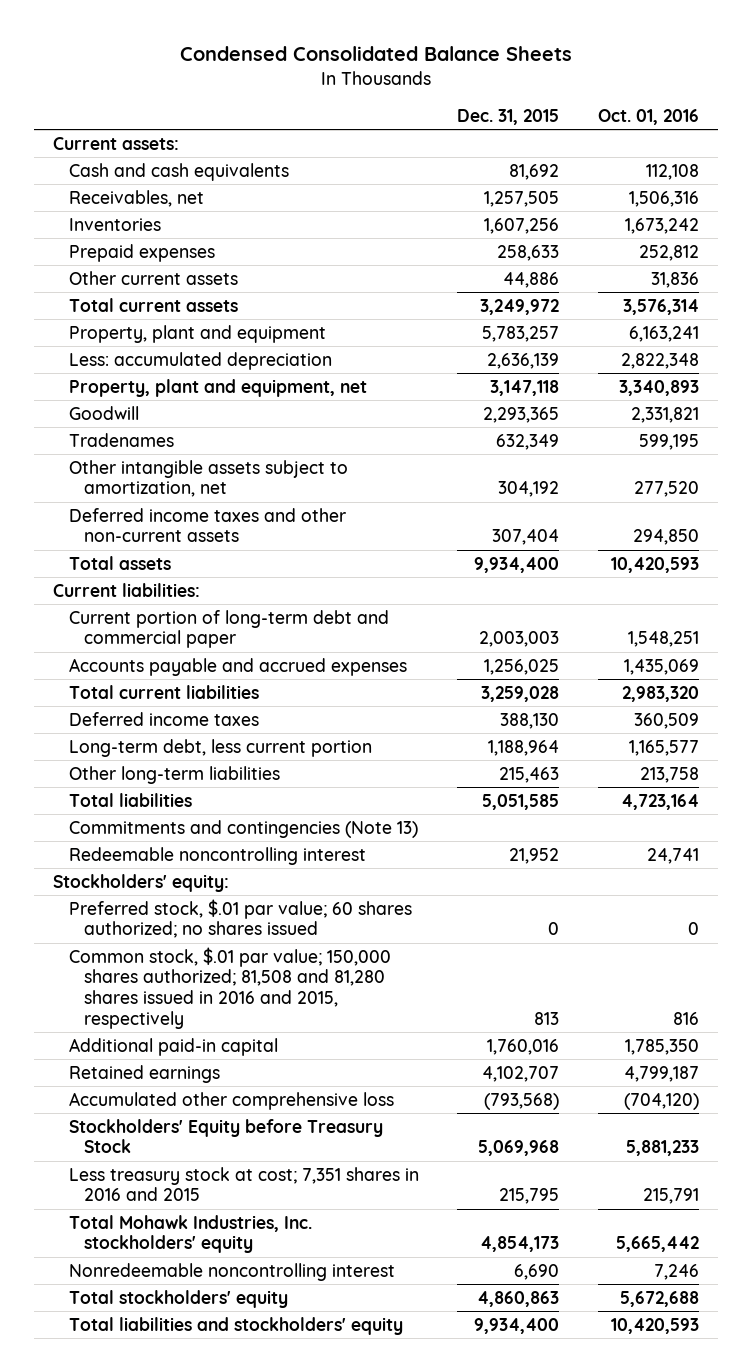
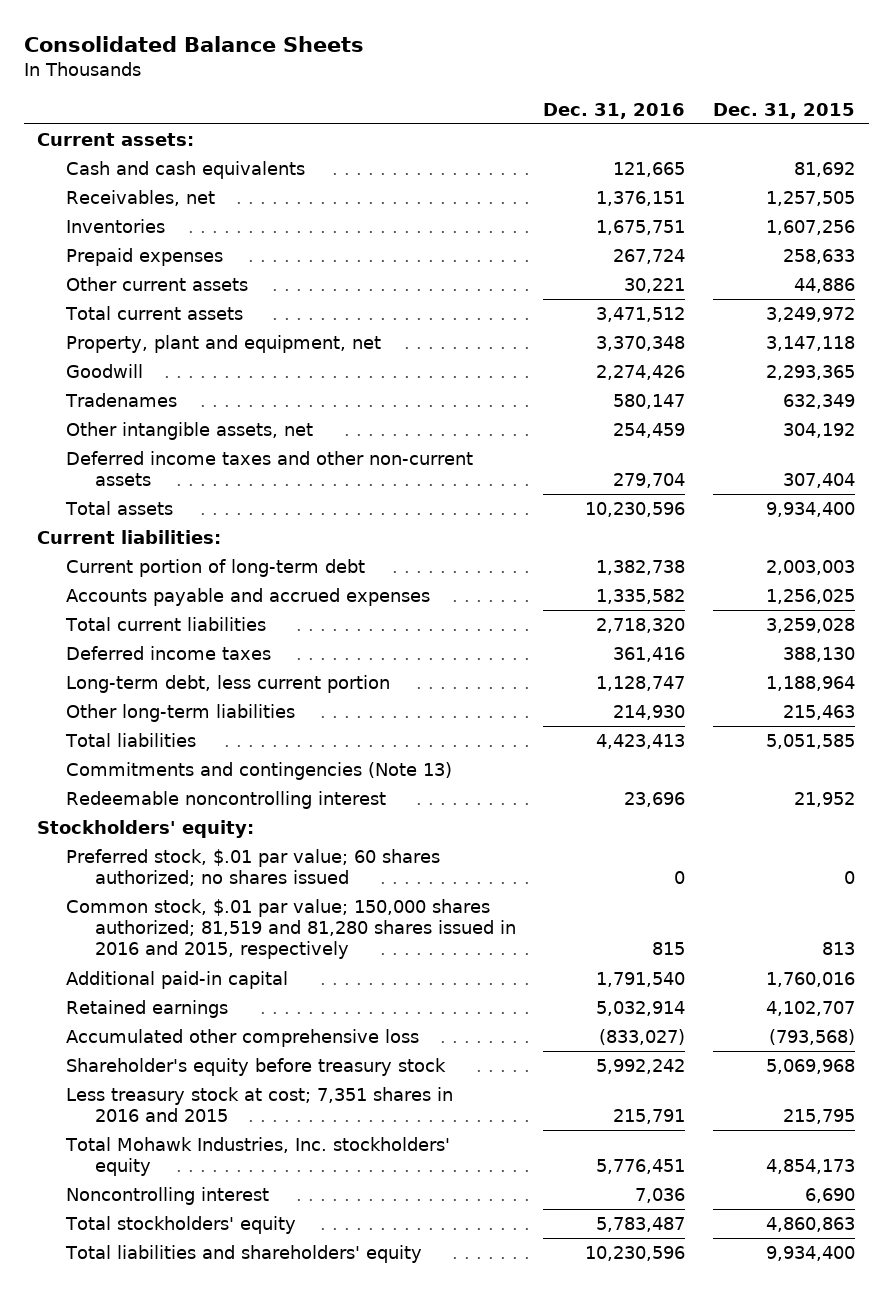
- Condensed Consolidated Balance Sheets
+ Consolidated Balance Sheets
- | Dec. 31, 2015 | Oct. 01, 2016
+ | Dec. 31, 2016 | Dec. 31, 2015
- Property, plant and equipment | 5,783,257 | 6,163,241
- Less: accumulated depreciation | 2,636,139 | 2,822,348
- Other intangible assets subject to amortization, net | 304,192 | 277,520
+ Other intangible assets, net | 254,459 | 304,192
- Current portion of long-term debt and commercial paper | 2,003,003 | 1,548,251
+ Current portion of long-term debt | 1,382,738 | 2,003,003
- Common stock, $.01 par value; 150,000 shares authorized; 81,508 and 81,280 shares issued in 2016 and 2015, respectively | 813 | 816
+ Common stock, $.01 par value; 150,000 shares authorized; 81,519 and 81,280 shares issued in 2016 and 2015, respectively | 815 | 813
- Stockholders' Equity before Treasury Stock | 5,069,968 | 5,881,233
+ Shareholder's equity before treasury stock | 5,992,242 | 5,069,968
- Nonredeemable noncontrolling interest | 6,690 | 7,246
+ Noncontrolling interest | 7,036 | 6,690
- Total liabilities and stockholders' equity | 9,934,400 | 10,420,593
+ Total liabilities and shareholders' equity | 10,230,596 | 9,934,400

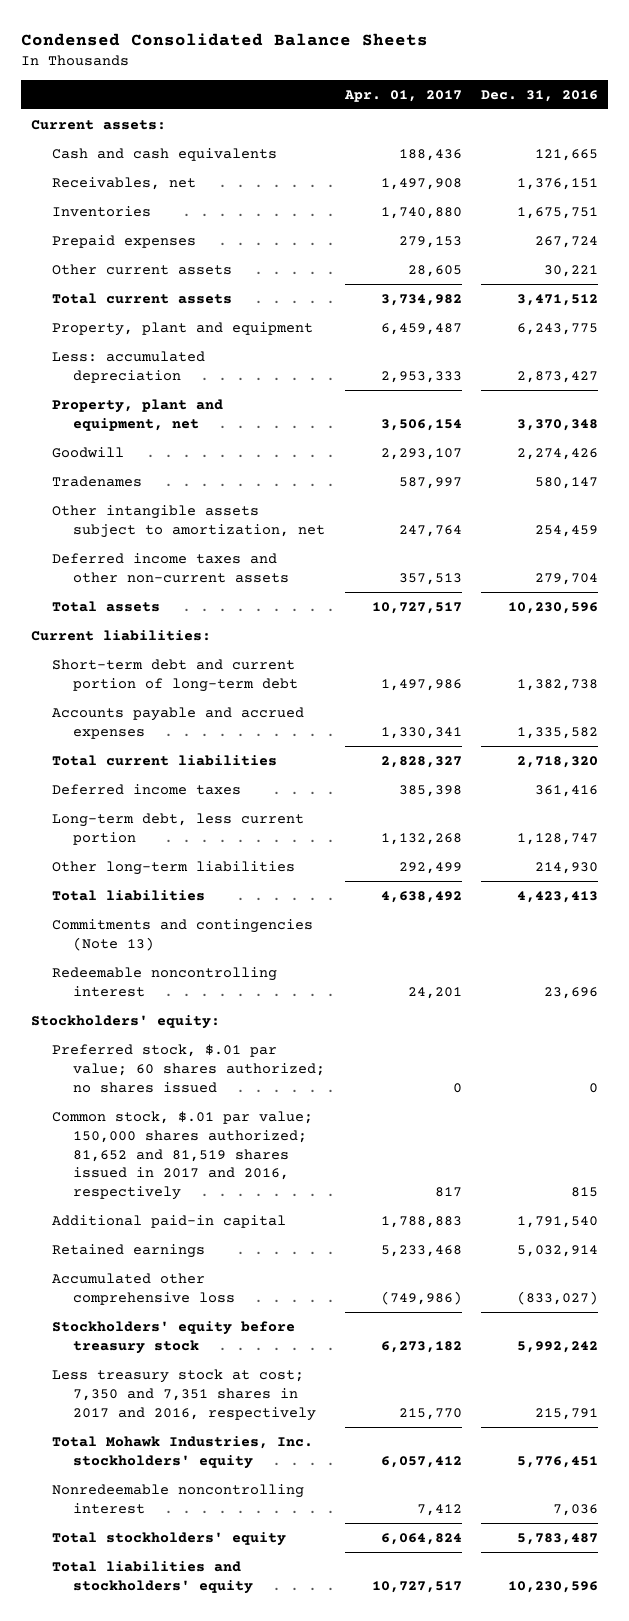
- Consolidated Balance Sheets
+ Condensed Consolidated Balance Sheets
- | Dec. 31, 2016 | Dec. 31, 2015
+ | Apr. 01, 2017 | Dec. 31, 2016
+ Property, plant and equipment | 6,459,487 | 6,243,775
+ Less: accumulated depreciation | 2,953,333 | 2,873,427
- Other intangible assets, net | 254,459 | 304,192
+ Other intangible assets subject to amortization, net | 247,764 | 254,459
- Current portion of long-term debt | 1,382,738 | 2,003,003
+ Short-term debt and current portion of long-term debt | 1,497,986 | 1,382,738
- Common stock, $.01 par value; 150,000 shares authorized; 81,519 and 81,280 shares issued in 2016 and 2015, respectively | 815 | 813
+ Common stock, $.01 par value; 150,000 shares authorized; 81,652 and 81,519 shares issued in 2017 and 2016, respectively | 817 | 815
- Shareholder's equity before treasury stock | 5,992,242 | 5,069,968
- Less treasury stock at cost; 7,351 shares in 2016 and 2015 | 215,791 | 215,795
+ Stockholders' equity before treasury stock | 6,273,182 | 5,992,242
+ Less treasury stock at cost; 7,350 and 7,351 shares in 2017 and 2016, respectively | 215,770 | 215,791
- Noncontrolling interest | 7,036 | 6,690
+ Nonredeemable noncontrolling interest | 7,412 | 7,036
- Total liabilities and shareholders' equity | 10,230,596 | 9,934,400
+ Total liabilities and stockholders' equity | 10,727,517 | 10,230,596

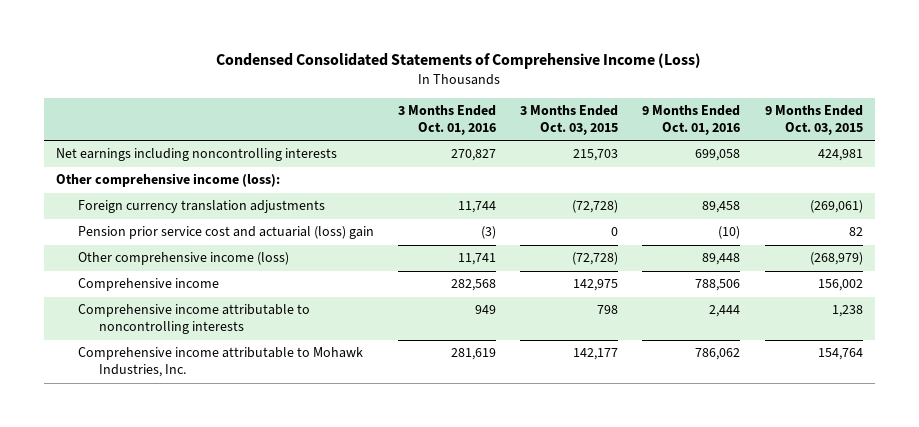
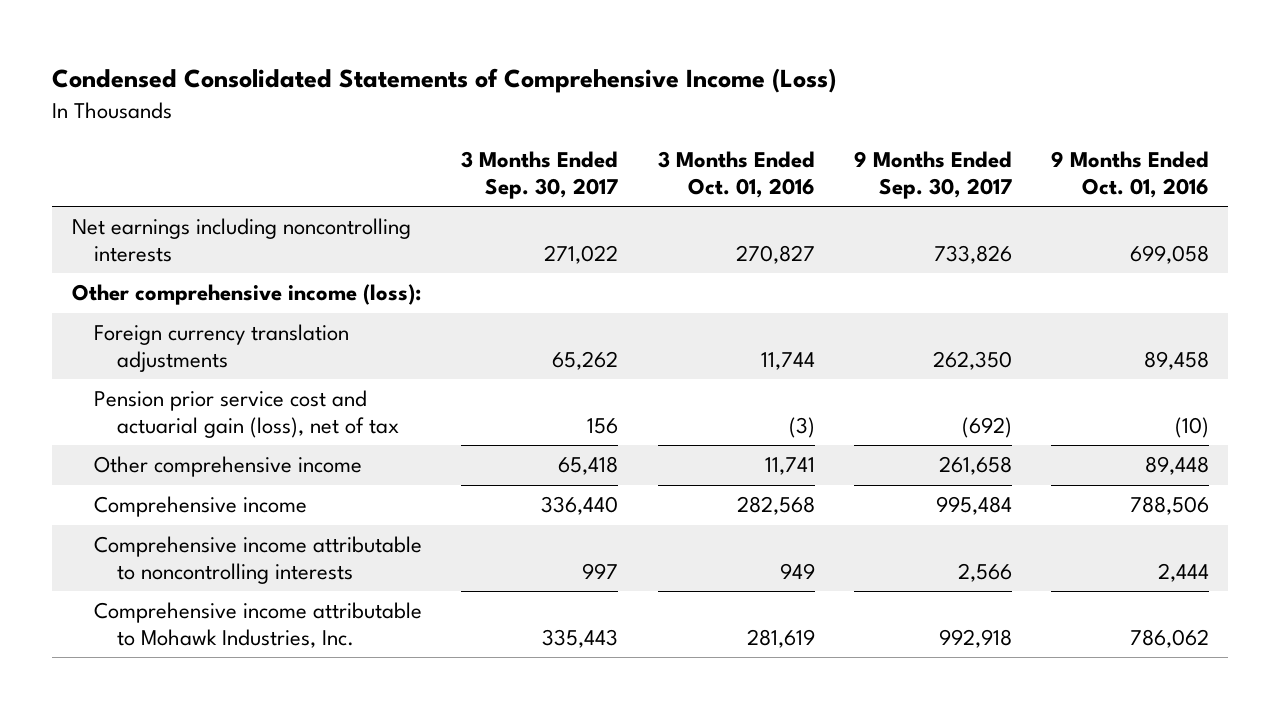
- | 3 Months Ended Oct. 01, 2016 | 3 Months Ended Oct. 03, 2015 | 9 Months Ended Oct. 01, 2016 | 9 Months Ended Oct. 03, 2015
+ | 3 Months Ended Sep. 30, 2017 | 3 Months Ended Oct. 01, 2016 | 9 Months Ended Sep. 30, 2017 | 9 Months Ended Oct. 01, 2016
- Pension prior service cost and actuarial (loss) gain | (3) | 0 | (10) | 82
- Other comprehensive income (loss) | 11,741 | (72,728) | 89,448 | (268,979)
+ Pension prior service cost and actuarial gain (loss), net of tax | 156 | (3) | (692) | (10)
+ Other comprehensive income | 65,418 | 11,741 | 261,658 | 89,448

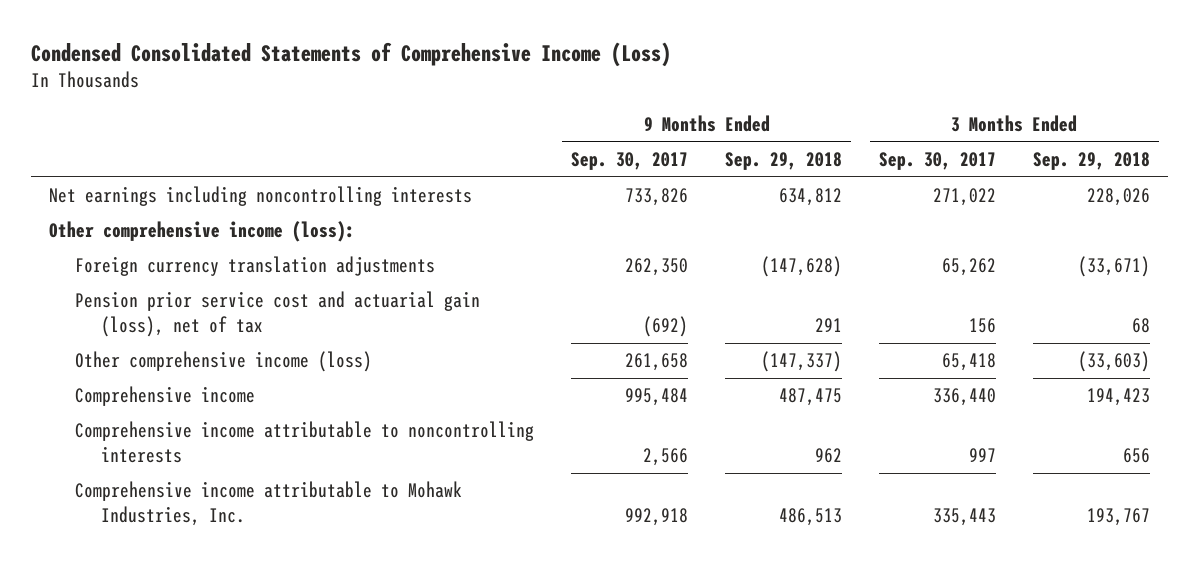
- | 3 Months Ended Sep. 30, 2017 | 3 Months Ended Oct. 01, 2016 | 9 Months Ended Sep. 30, 2017 | 9 Months Ended Oct. 01, 2016
+ | 9 Months Ended Sep. 30, 2017 | 9 Months Ended Sep. 29, 2018 | 3 Months Ended Sep. 30, 2017 | 3 Months Ended Sep. 29, 2018
- Other comprehensive income | 65,418 | 11,741 | 261,658 | 89,448
+ Other comprehensive income (loss) | 261,658 | (147,337) | 65,418 | (33,603)

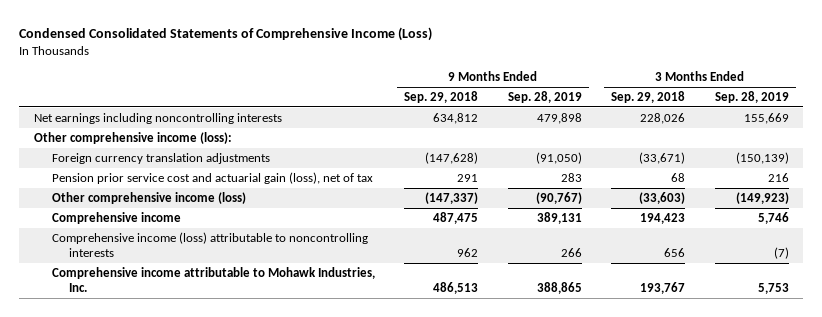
- | 9 Months Ended Sep. 30, 2017 | 9 Months Ended Sep. 29, 2018 | 3 Months Ended Sep. 30, 2017 | 3 Months Ended Sep. 29, 2018
+ | 9 Months Ended Sep. 29, 2018 | 9 Months Ended Sep. 28, 2019 | 3 Months Ended Sep. 29, 2018 | 3 Months Ended Sep. 28, 2019
- Comprehensive income attributable to noncontrolling interests | 2,566 | 962 | 997 | 656
+ Comprehensive income (loss) attributable to noncontrolling interests | 962 | 266 | 656 | (7)

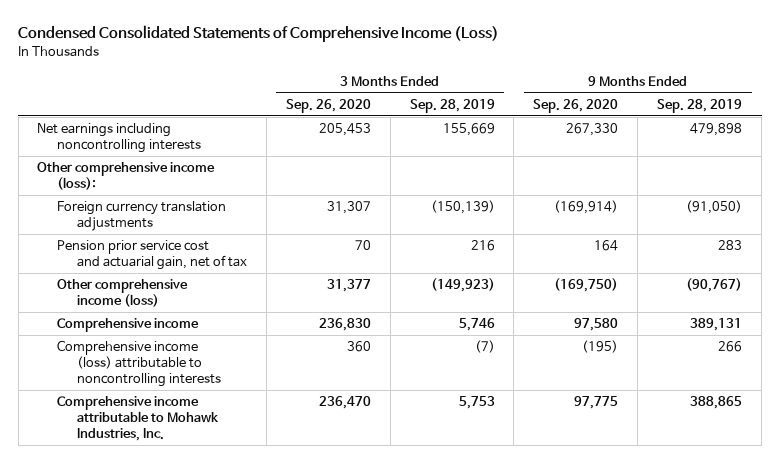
- | 9 Months Ended Sep. 29, 2018 | 9 Months Ended Sep. 28, 2019 | 3 Months Ended Sep. 29, 2018 | 3 Months Ended Sep. 28, 2019
+ | 3 Months Ended Sep. 26, 2020 | 3 Months Ended Sep. 28, 2019 | 9 Months Ended Sep. 26, 2020 | 9 Months Ended Sep. 28, 2019
- Pension prior service cost and actuarial gain (loss), net of tax | 291 | 283 | 68 | 216
+ Pension prior service cost and actuarial gain, net of tax | 70 | 216 | 164 | 283

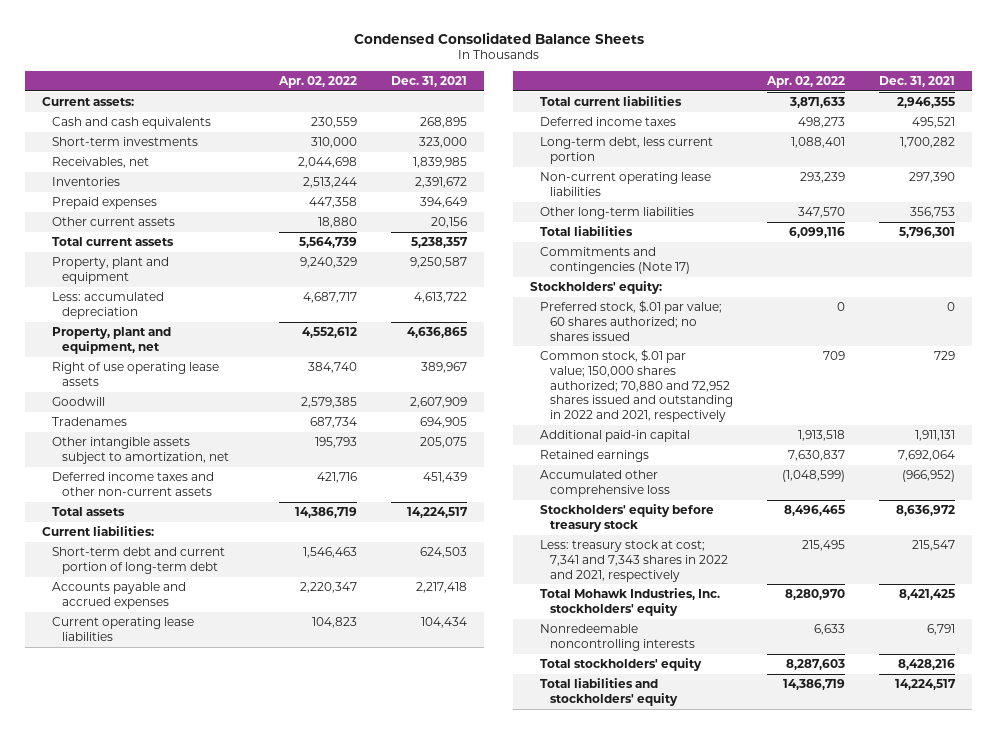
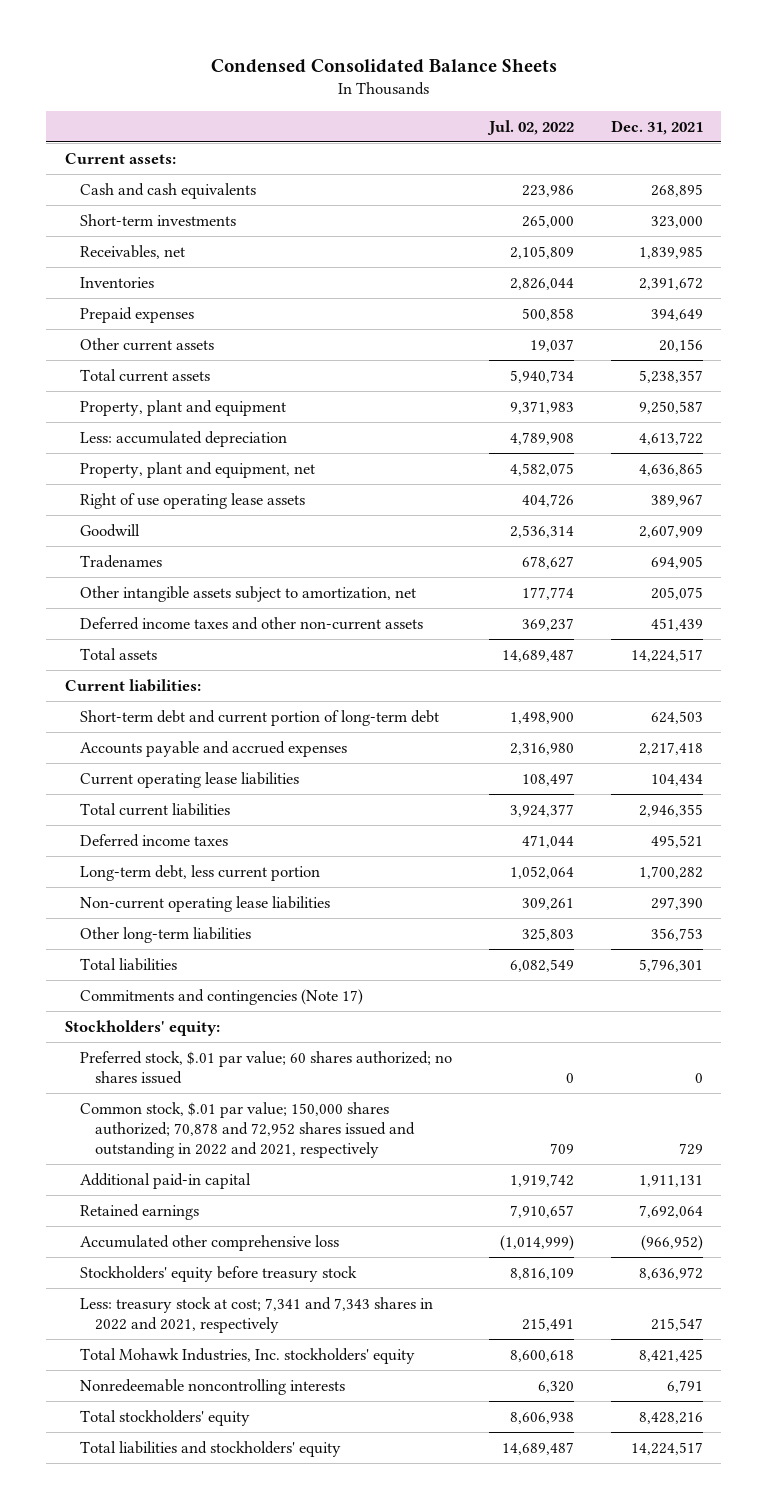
- | Apr. 02, 2022 | Dec. 31, 2021
+ | Jul. 02, 2022 | Dec. 31, 2021
- Common stock, $.01 par value; 150,000 shares authorized; 70,880 and 72,952 shares issued and outstanding in 2022 and 2021, respectively | 709 | 729
+ Common stock, $.01 par value; 150,000 shares authorized; 70,878 and 72,952 shares issued and outstanding in 2022 and 2021, respectively | 709 | 729

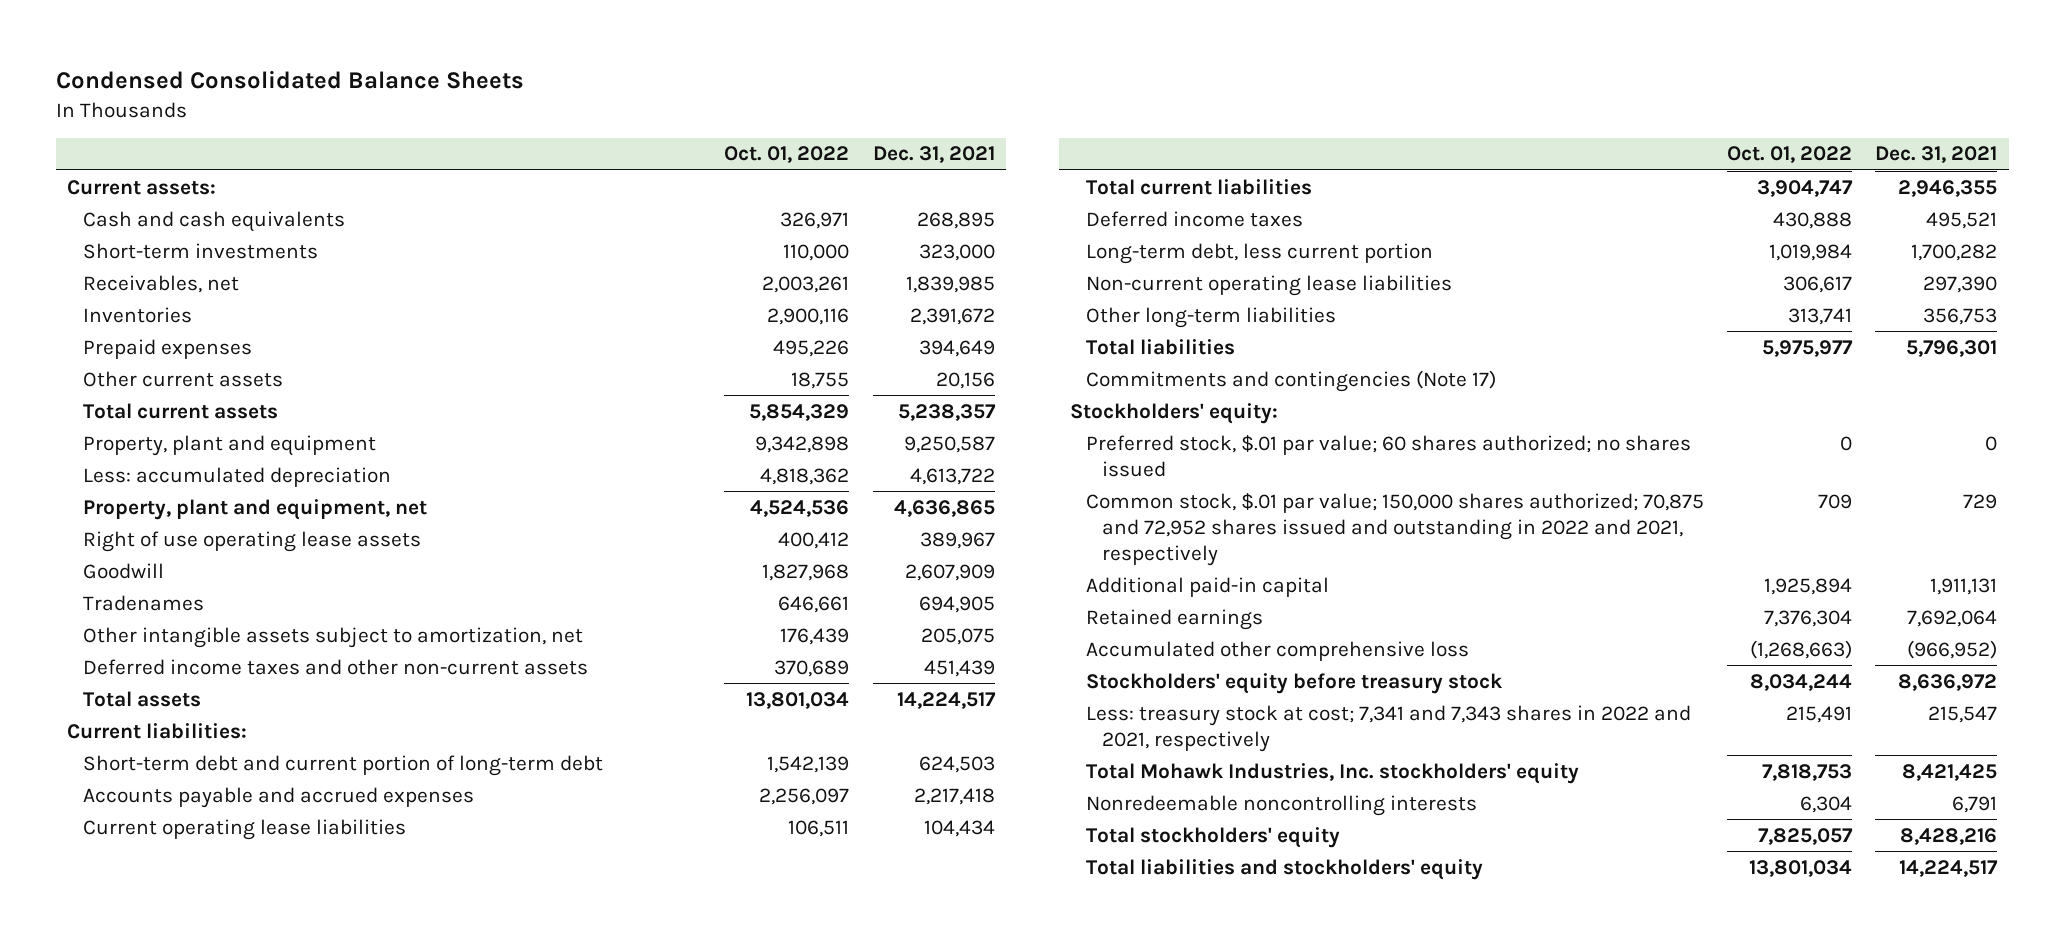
- | Jul. 02, 2022 | Dec. 31, 2021
+ | Oct. 01, 2022 | Dec. 31, 2021
- Common stock, $.01 par value; 150,000 shares authorized; 70,878 and 72,952 shares issued and outstanding in 2022 and 2021, respectively | 709 | 729
+ Common stock, $.01 par value; 150,000 shares authorized; 70,875 and 72,952 shares issued and outstanding in 2022 and 2021, respectively | 709 | 729

